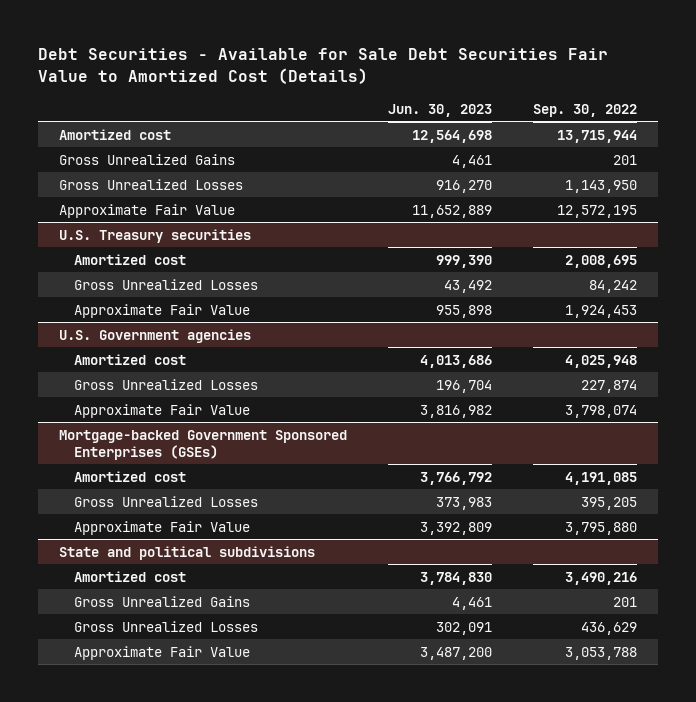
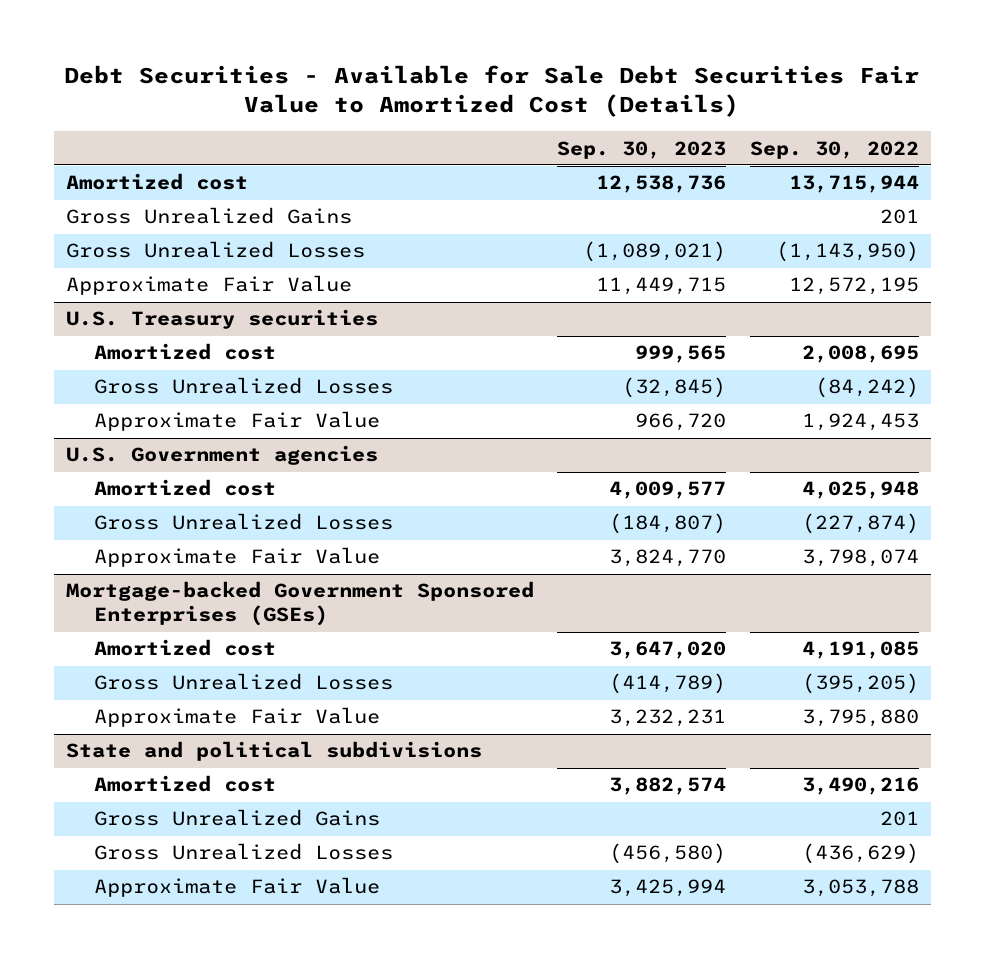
- | Jun. 30, 2023 | Sep. 30, 2022
+ | Sep. 30, 2023 | Sep. 30, 2022
- Gross Unrealized Losses | 916,270 | 1,143,950
+ Gross Unrealized Losses | (1,089,021) | (1,143,950)
@ U.S. Treasury securities
- Gross Unrealized Losses | 43,492 | 84,242
+ Gross Unrealized Losses | (32,845) | (84,242)
@ U.S. Government agencies
- Gross Unrealized Losses | 196,704 | 227,874
+ Gross Unrealized Losses | (184,807) | (227,874)
@ Mortgage-backed Government Sponsored Enterprises (GSEs)
- Gross Unrealized Losses | 373,983 | 395,205
+ Gross Unrealized Losses | (414,789) | (395,205)
@ State and political subdivisions
- Gross Unrealized Losses | 302,091 | 436,629
+ Gross Unrealized Losses | (456,580) | (436,629)

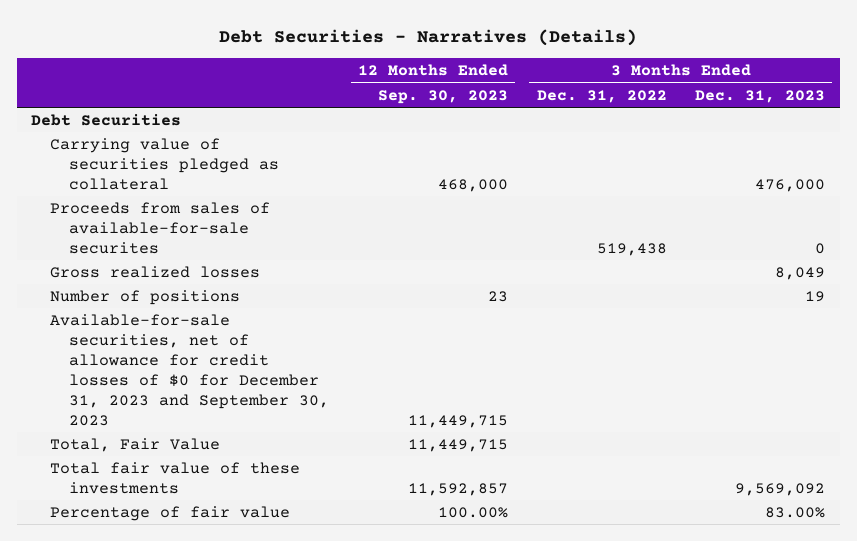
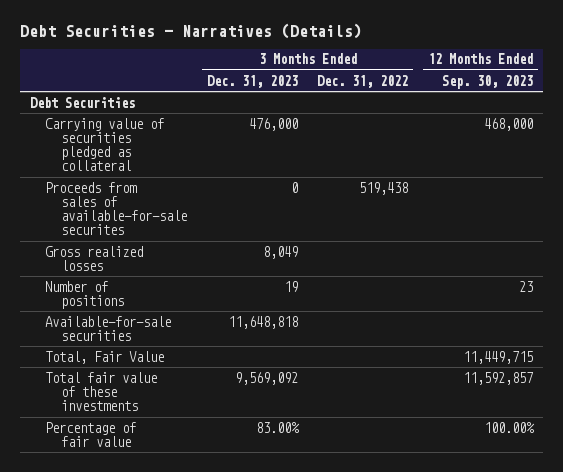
- | 12 Months Ended Sep. 30, 2023 | 3 Months Ended Dec. 31, 2022 | 3 Months Ended Dec. 31, 2023
+ | 3 Months Ended Dec. 31, 2023 | 3 Months Ended Dec. 31, 2022 | 12 Months Ended Sep. 30, 2023
- Available-for-sale securities, net of allowance for credit losses of $0 for December 31, 2023 and September 30, 2023 | 11,449,715 | |
+ Available-for-sale securities | 11,648,818 | |

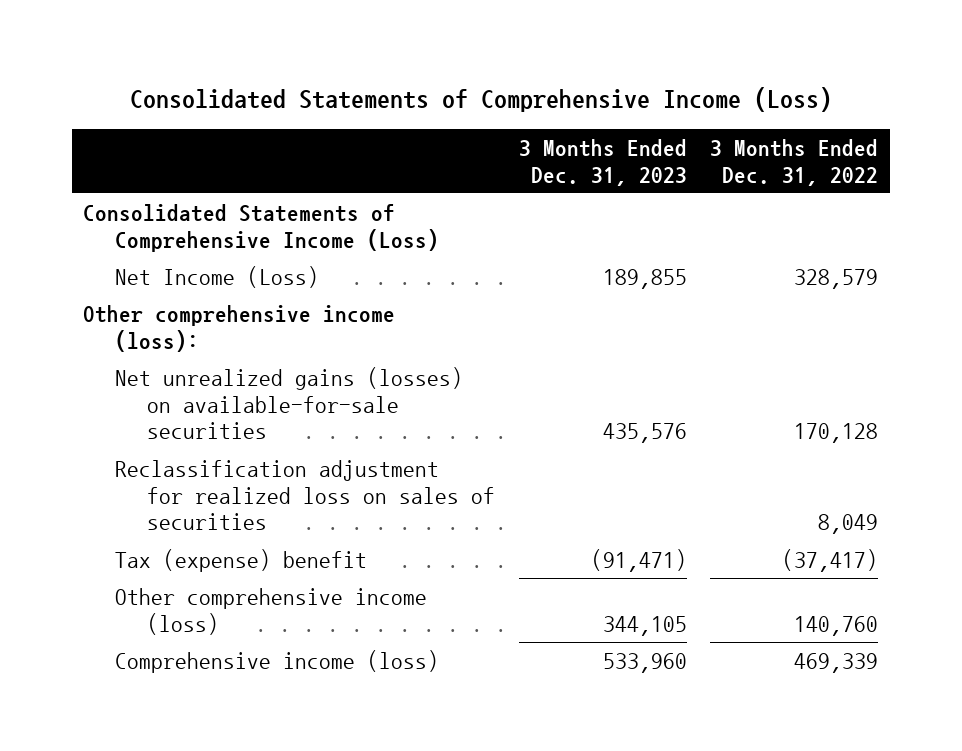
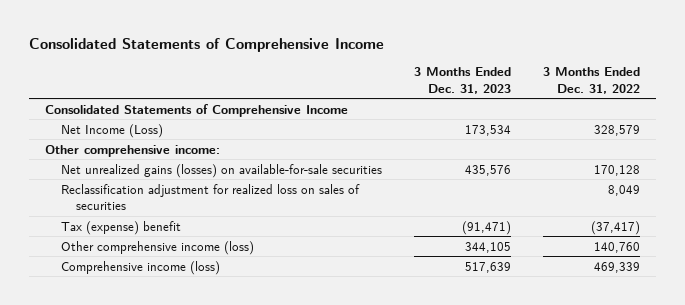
- Consolidated Statements of Comprehensive Income (Loss)
+ Consolidated Statements of Comprehensive Income
- Consolidated Statements of Comprehensive Income (Loss)
- Net Income (Loss) | 189,855 | 328,579
- Other comprehensive income (loss):
+ Consolidated Statements of Comprehensive Income
+ Net Income (Loss) | 173,534 | 328,579
+ Other comprehensive income:
- Comprehensive income (loss) | 533,960 | 469,339
+ Comprehensive income (loss) | 517,639 | 469,339

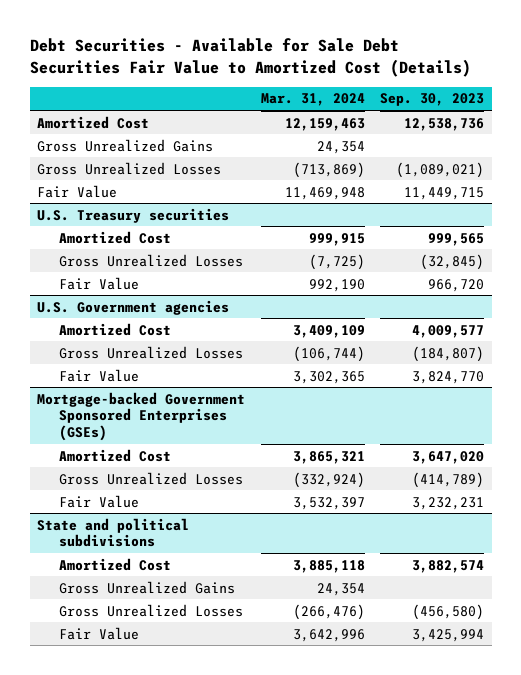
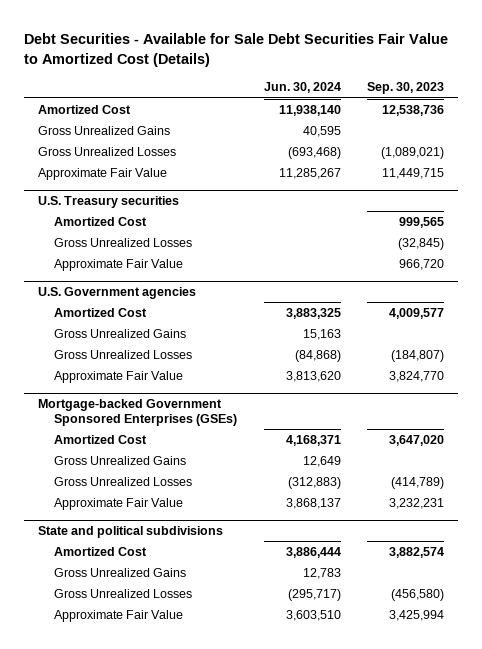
- | Mar. 31, 2024 | Sep. 30, 2023
+ | Jun. 30, 2024 | Sep. 30, 2023
- Fair Value | 11,469,948 | 11,449,715
+ Approximate Fair Value | 11,285,267 | 11,449,715
@ U.S. Treasury securities
- Fair Value | 992,190 | 966,720
+ Approximate Fair Value | | 966,720
@ U.S. Government agencies
+ Gross Unrealized Gains | 15,163 |
- Fair Value | 3,302,365 | 3,824,770
+ Approximate Fair Value | 3,813,620 | 3,824,770
@ Mortgage-backed Government Sponsored Enterprises (GSEs)
+ Gross Unrealized Gains | 12,649 |
- Fair Value | 3,532,397 | 3,232,231
+ Approximate Fair Value | 3,868,137 | 3,232,231
@ State and political subdivisions
- Fair Value | 3,642,996 | 3,425,994
+ Approximate Fair Value | 3,603,510 | 3,425,994

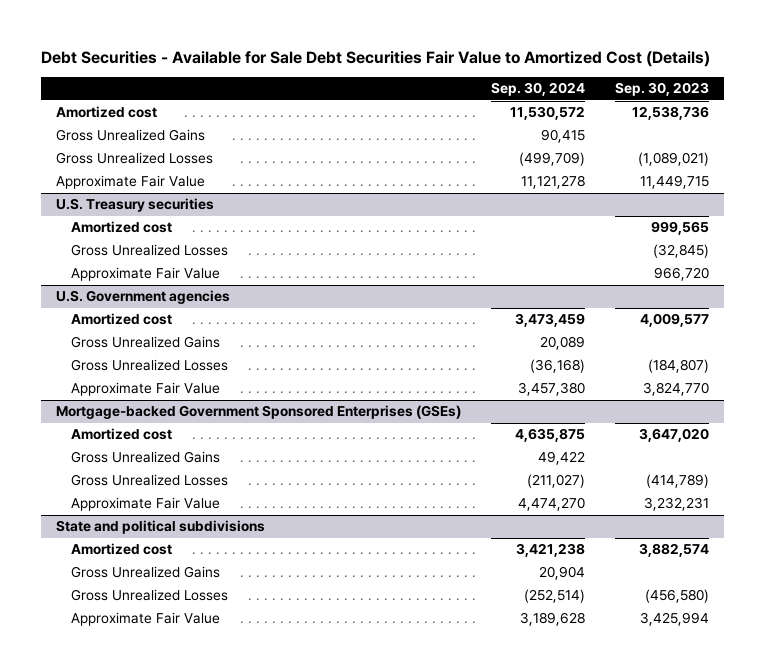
- | Jun. 30, 2024 | Sep. 30, 2023
+ | Sep. 30, 2024 | Sep. 30, 2023
- Amortized Cost | 11,938,140 | 12,538,736
+ Amortized cost | 11,530,572 | 12,538,736
@ U.S. Treasury securities
- Amortized Cost | | 999,565
+ Amortized cost | | 999,565
@ U.S. Government agencies
- Amortized Cost | 3,883,325 | 4,009,577
+ Amortized cost | 3,473,459 | 4,009,577
@ Mortgage-backed Government Sponsored Enterprises (GSEs)
- Amortized Cost | 4,168,371 | 3,647,020
+ Amortized cost | 4,635,875 | 3,647,020
@ State and political subdivisions
- Amortized Cost | 3,886,444 | 3,882,574
+ Amortized cost | 3,421,238 | 3,882,574

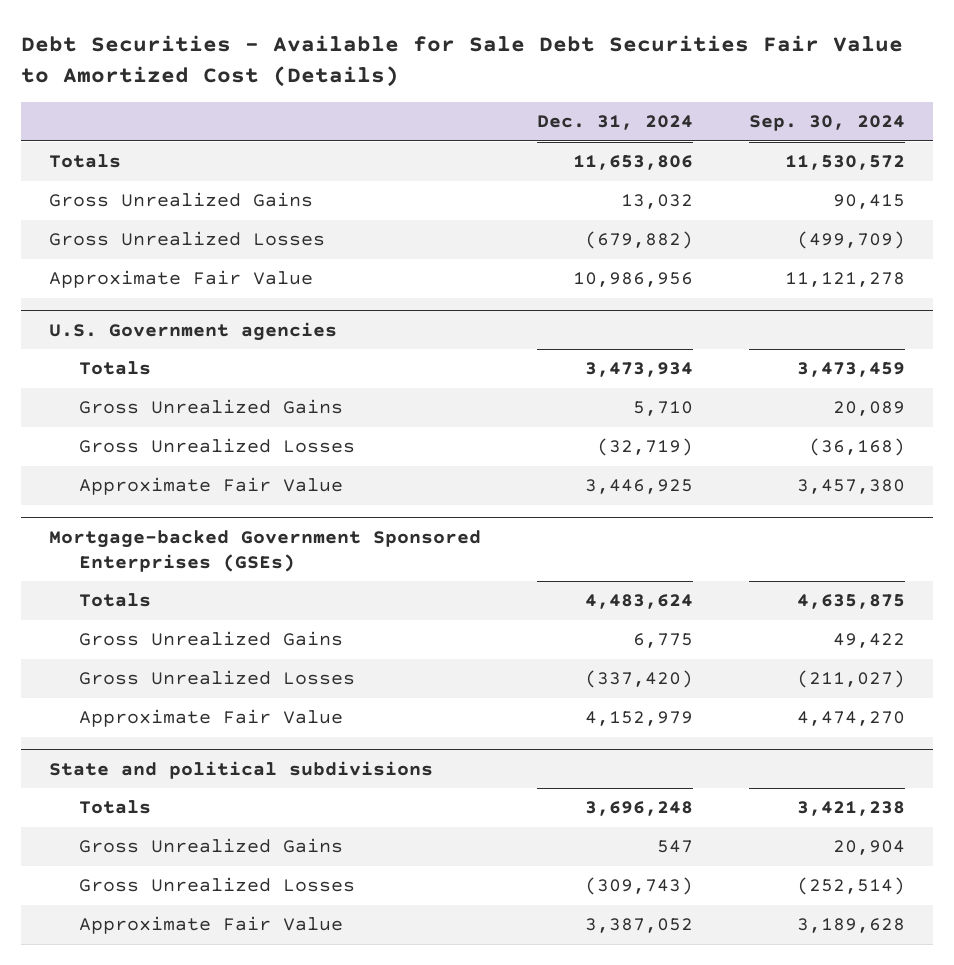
- | Sep. 30, 2024 | Sep. 30, 2023
+ | Dec. 31, 2024 | Sep. 30, 2024
- Amortized cost | 11,530,572 | 12,538,736
+ Totals | 11,653,806 | 11,530,572
- U.S. Treasury securities
- Amortized cost | | 999,565
- Gross Unrealized Losses | | (32,845)
- Approximate Fair Value | | 966,720
@ U.S. Government agencies
- Amortized cost | 3,473,459 | 4,009,577
+ Totals | 3,473,934 | 3,473,459
@ Mortgage-backed Government Sponsored Enterprises (GSEs)
- Amortized cost | 4,635,875 | 3,647,020
+ Totals | 4,483,624 | 4,635,875
@ State and political subdivisions
- Amortized cost | 3,421,238 | 3,882,574
+ Totals | 3,696,248 | 3,421,238

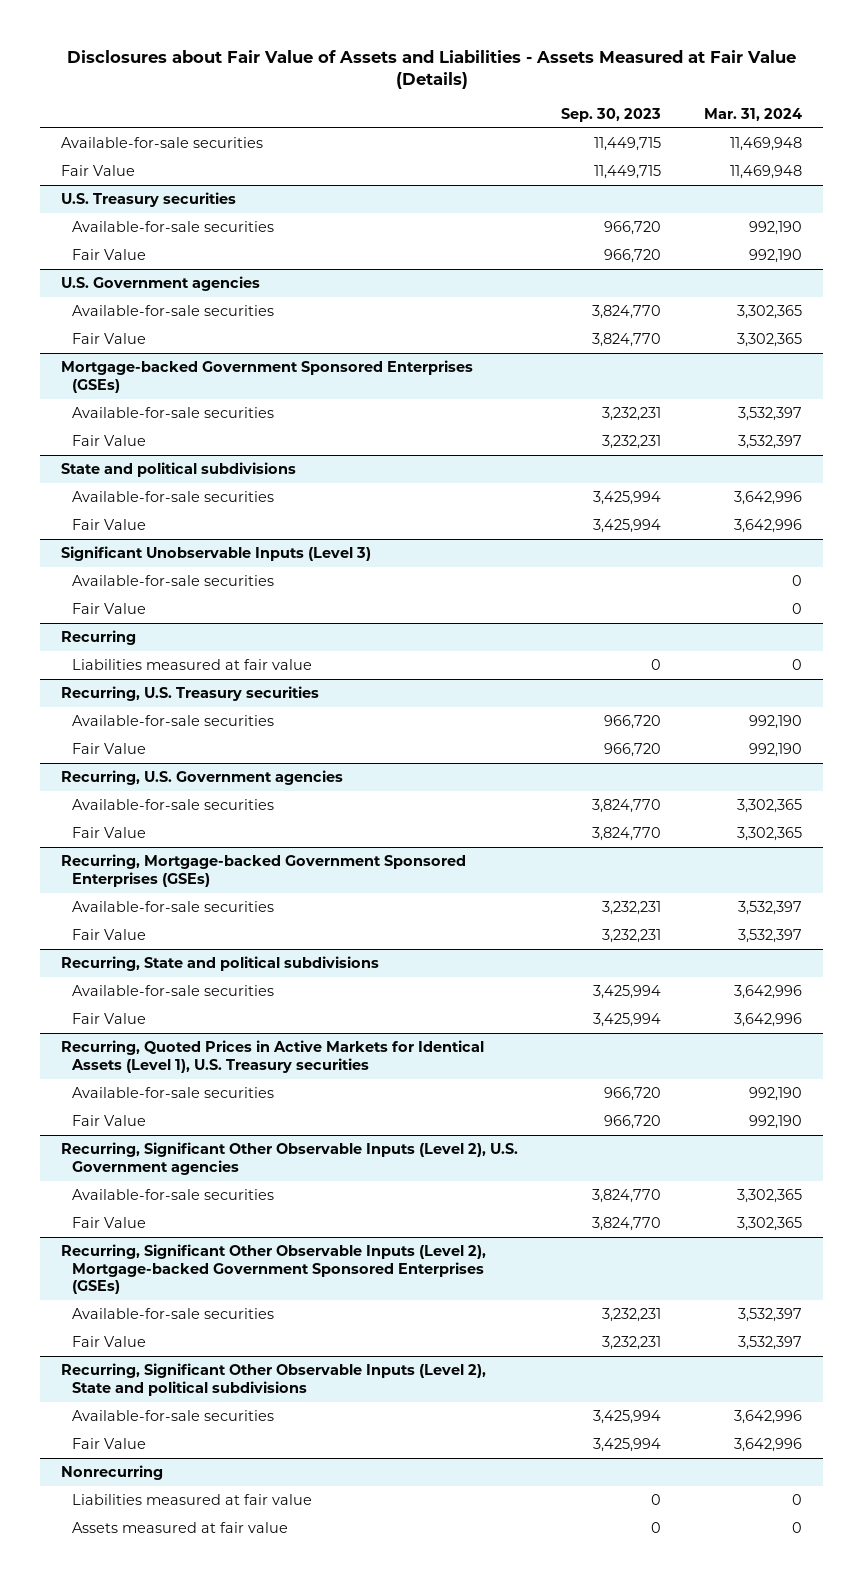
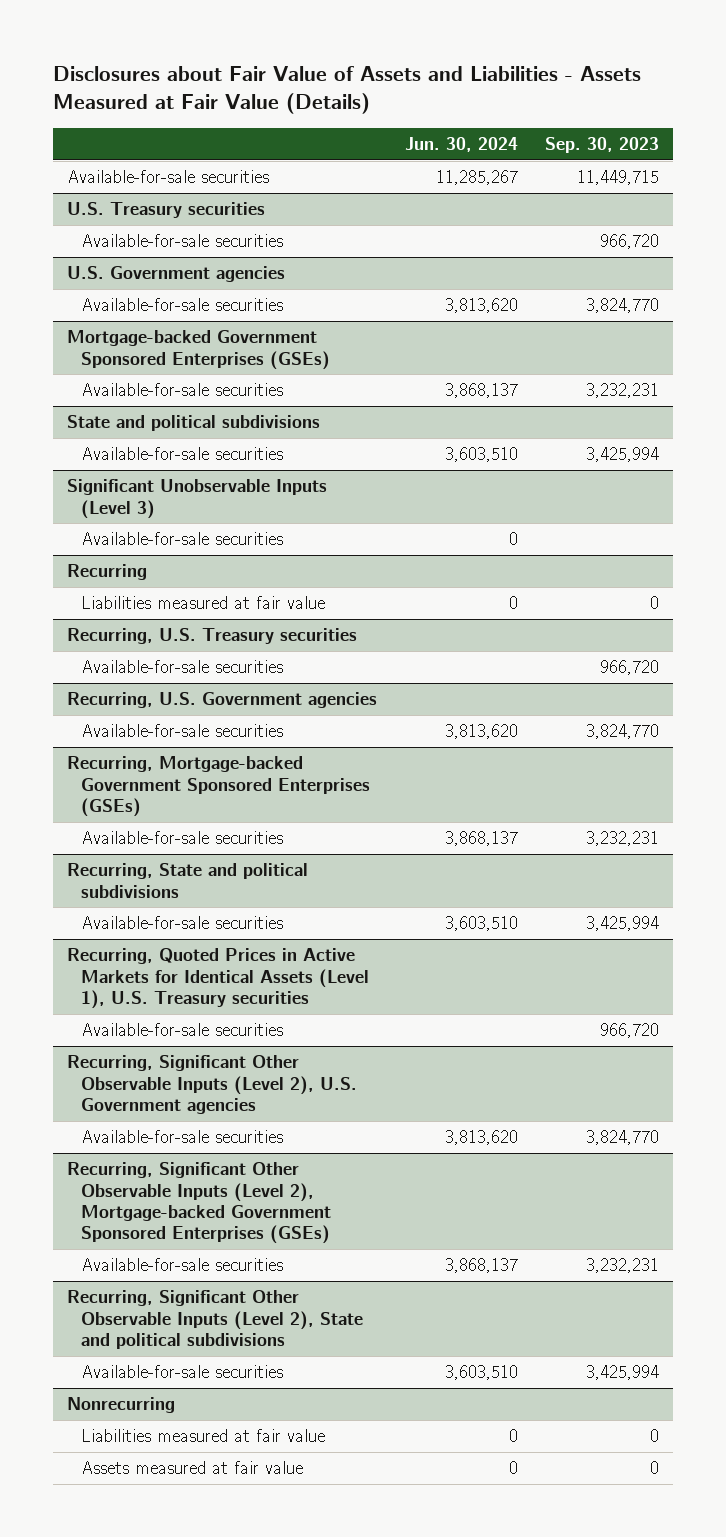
- | Sep. 30, 2023 | Mar. 31, 2024
+ | Jun. 30, 2024 | Sep. 30, 2023
- Fair Value | 11,449,715 | 11,469,948
@ U.S. Treasury securities
- Fair Value | 966,720 | 992,190
@ U.S. Government agencies
- Fair Value | 3,824,770 | 3,302,365
@ Mortgage-backed Government Sponsored Enterprises (GSEs)
- Fair Value | 3,232,231 | 3,532,397
@ State and political subdivisions
- Fair Value | 3,425,994 | 3,642,996
@ Significant Unobservable Inputs (Level 3)
- Fair Value | | 0
@ Recurring, U.S. Treasury securities
- Fair Value | 966,720 | 992,190
@ Recurring, U.S. Government agencies
- Fair Value | 3,824,770 | 3,302,365
@ Recurring, Mortgage-backed Government Sponsored Enterprises (GSEs)
- Fair Value | 3,232,231 | 3,532,397
@ Recurring, State and political subdivisions
- Fair Value | 3,425,994 | 3,642,996
@ Recurring, Quoted Prices in Active Markets for Identical Assets (Level 1), U.S. Treasury securities
- Fair Value | 966,720 | 992,190
@ Recurring, Significant Other Observable Inputs (Level 2), U.S. Government agencies
- Fair Value | 3,824,770 | 3,302,365
@ Recurring, Significant Other Observable Inputs (Level 2), Mortgage-backed Government Sponsored Enterprises (GSEs)
- Fair Value | 3,232,231 | 3,532,397
@ Recurring, Significant Other Observable Inputs (Level 2), State and political subdivisions
- Fair Value | 3,425,994 | 3,642,996

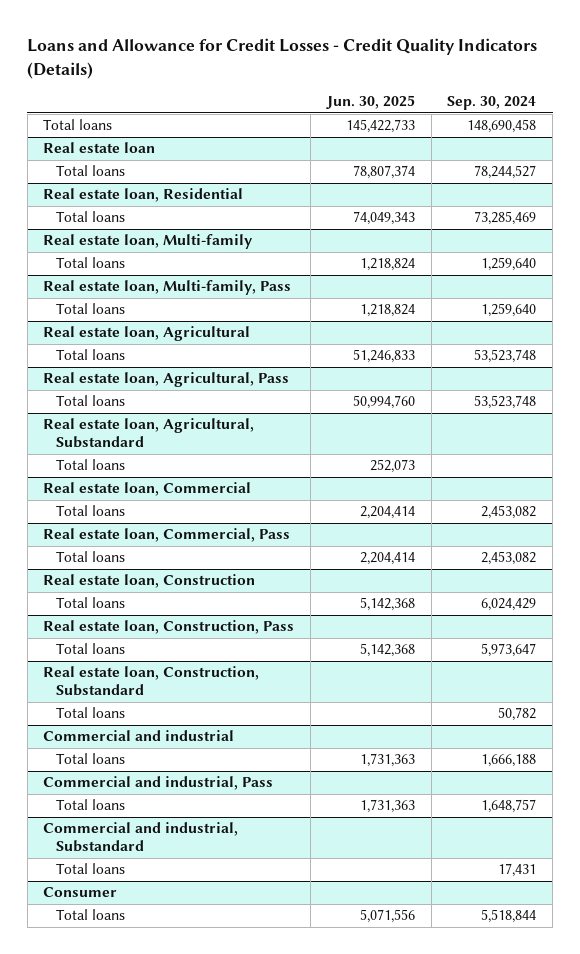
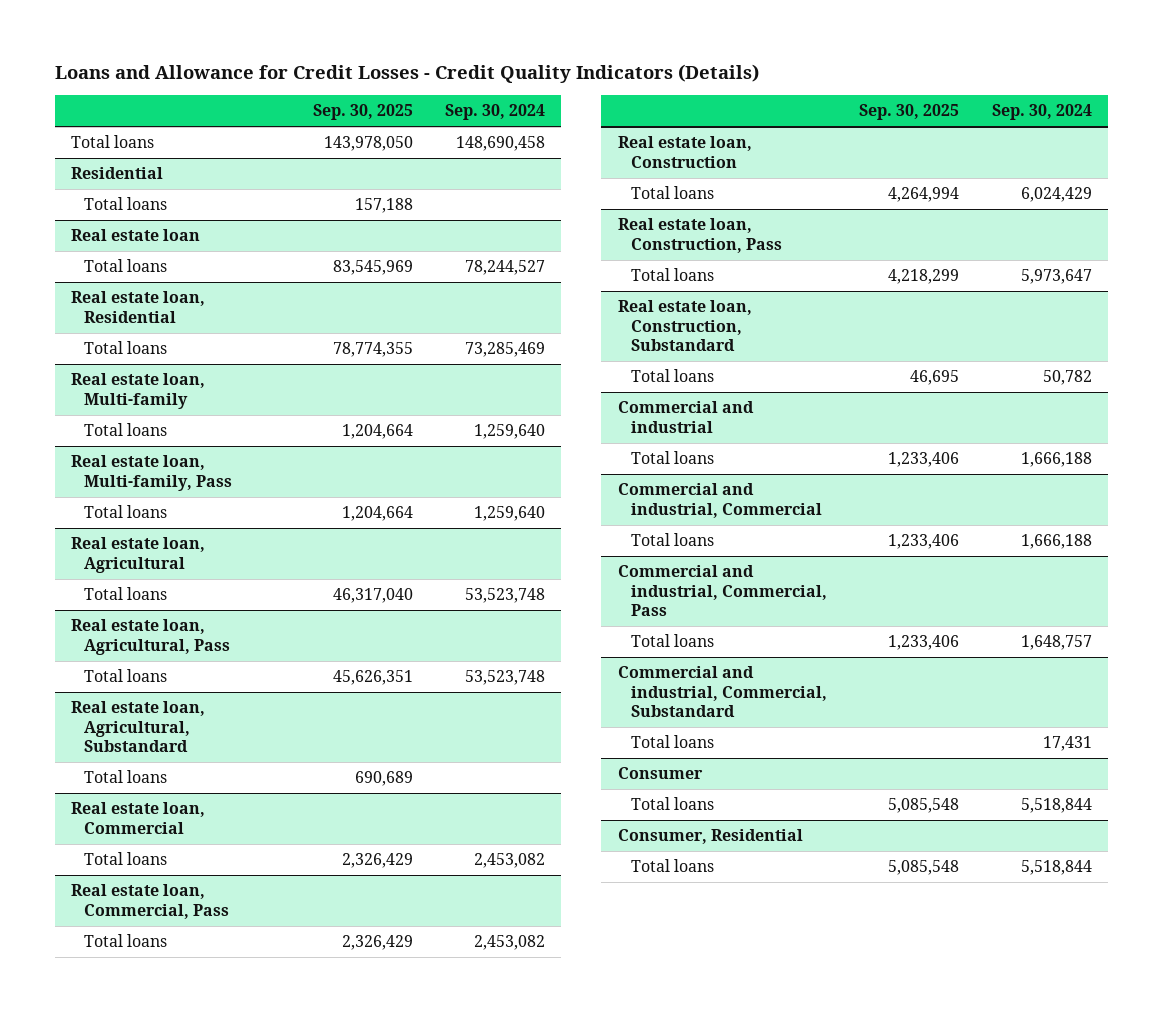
- | Jun. 30, 2025 | Sep. 30, 2024
+ | Sep. 30, 2025 | Sep. 30, 2024
+ Residential
+ Total loans | 157,188 |
- Commercial and industrial, Pass
+ Commercial and industrial, Commercial
+ Total loans | 1,233,406 | 1,666,188
+ Commercial and industrial, Commercial, Pass
- Commercial and industrial, Substandard
+ Commercial and industrial, Commercial, Substandard
+ Consumer, Residential
+ Total loans | 5,085,548 | 5,518,844

